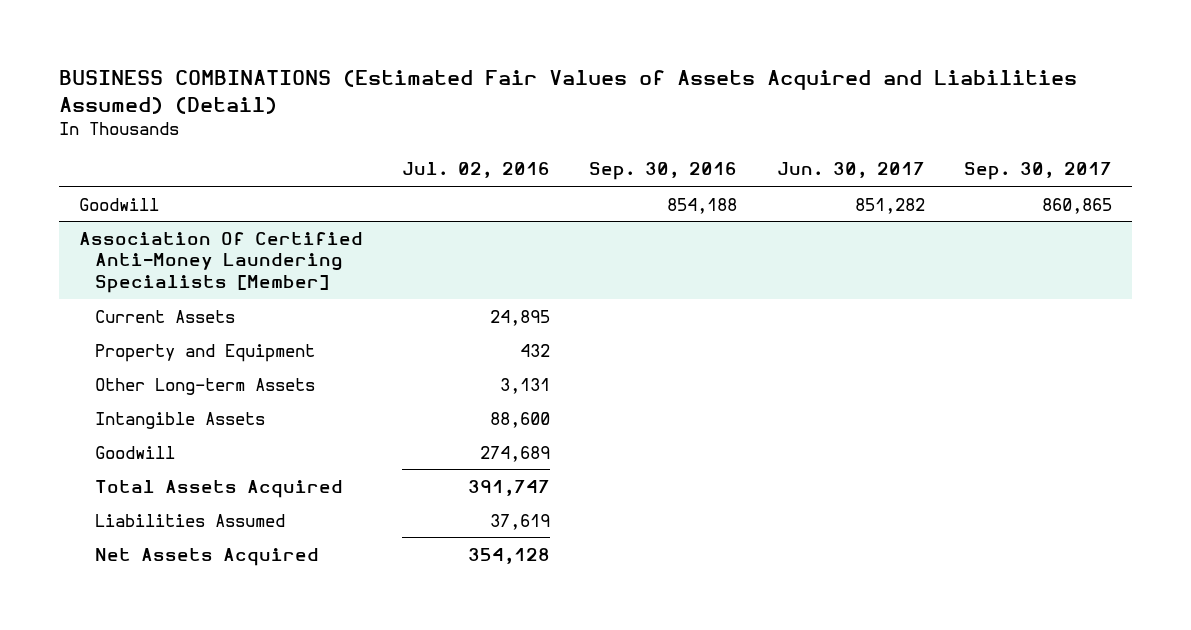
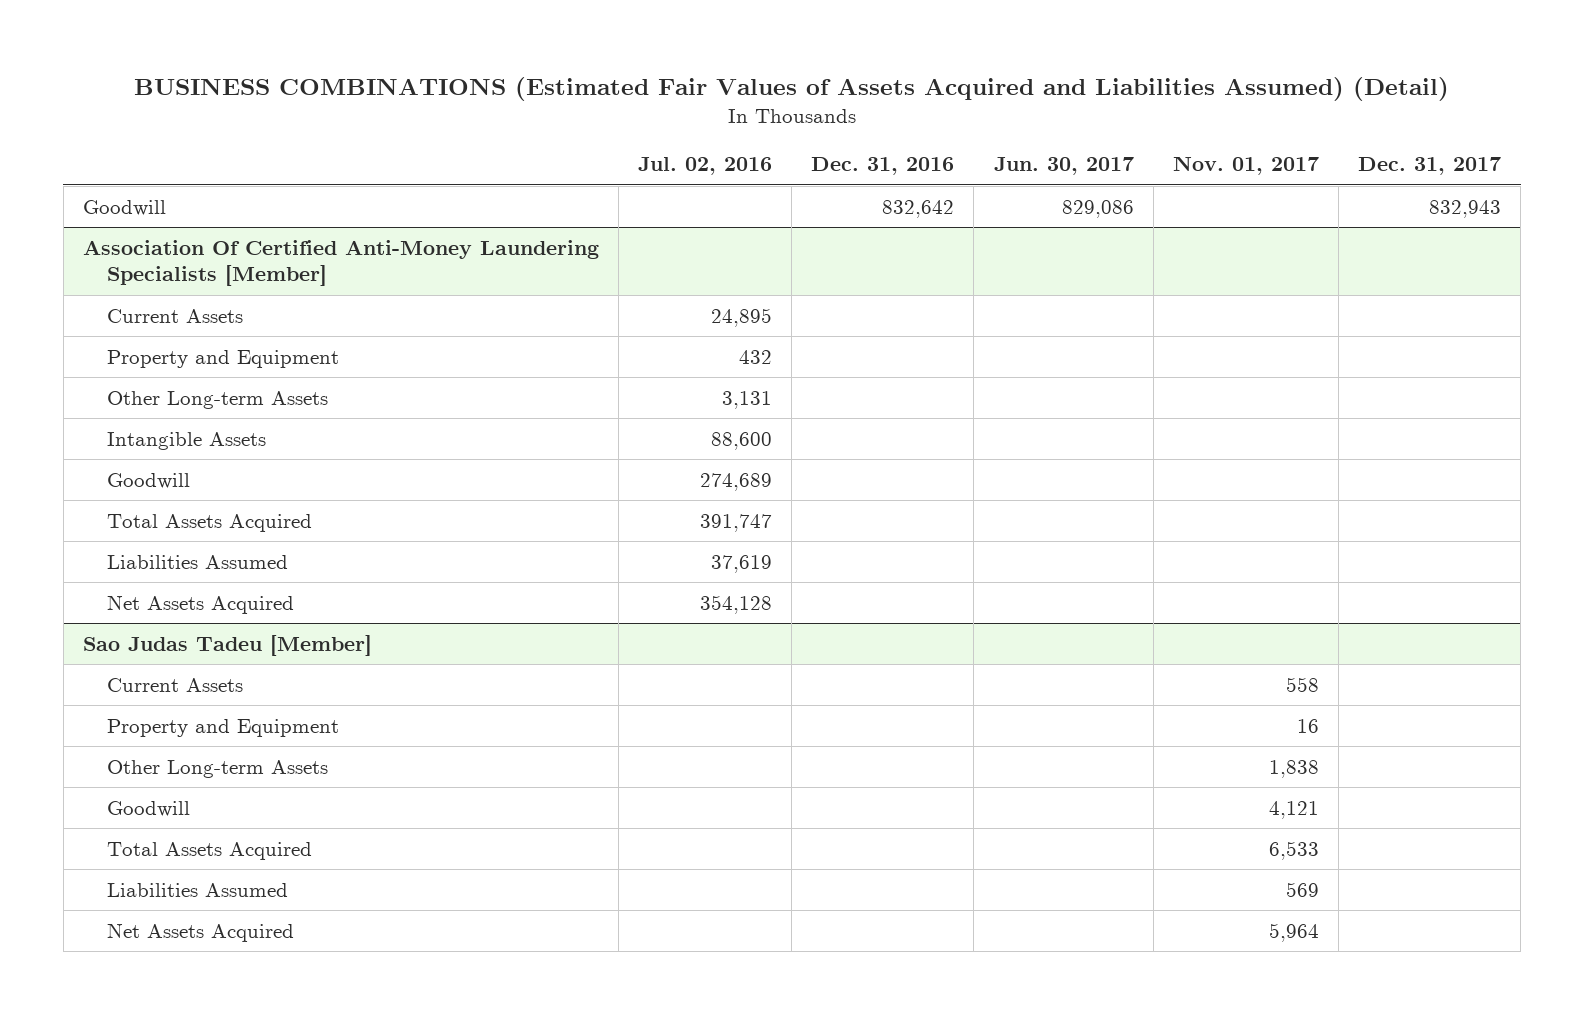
- | Jul. 02, 2016 | Sep. 30, 2016 | Jun. 30, 2017 | Sep. 30, 2017
+ | Jul. 02, 2016 | Dec. 31, 2016 | Jun. 30, 2017 | Nov. 01, 2017 | Dec. 31, 2017
- Goodwill | | 854,188 | 851,282 | 860,865
+ Goodwill | | 832,642 | 829,086 | | 832,943
+ Sao Judas Tadeu [Member]
+ Current Assets | | | | 558 |
+ Property and Equipment | | | | 16 |
+ Other Long-term Assets | | | | 1,838 |
+ Goodwill | | | | 4,121 |
+ Total Assets Acquired | | | | 6,533 |
+ Liabilities Assumed | | | | 569 |
+ Net Assets Acquired | | | | 5,964 |

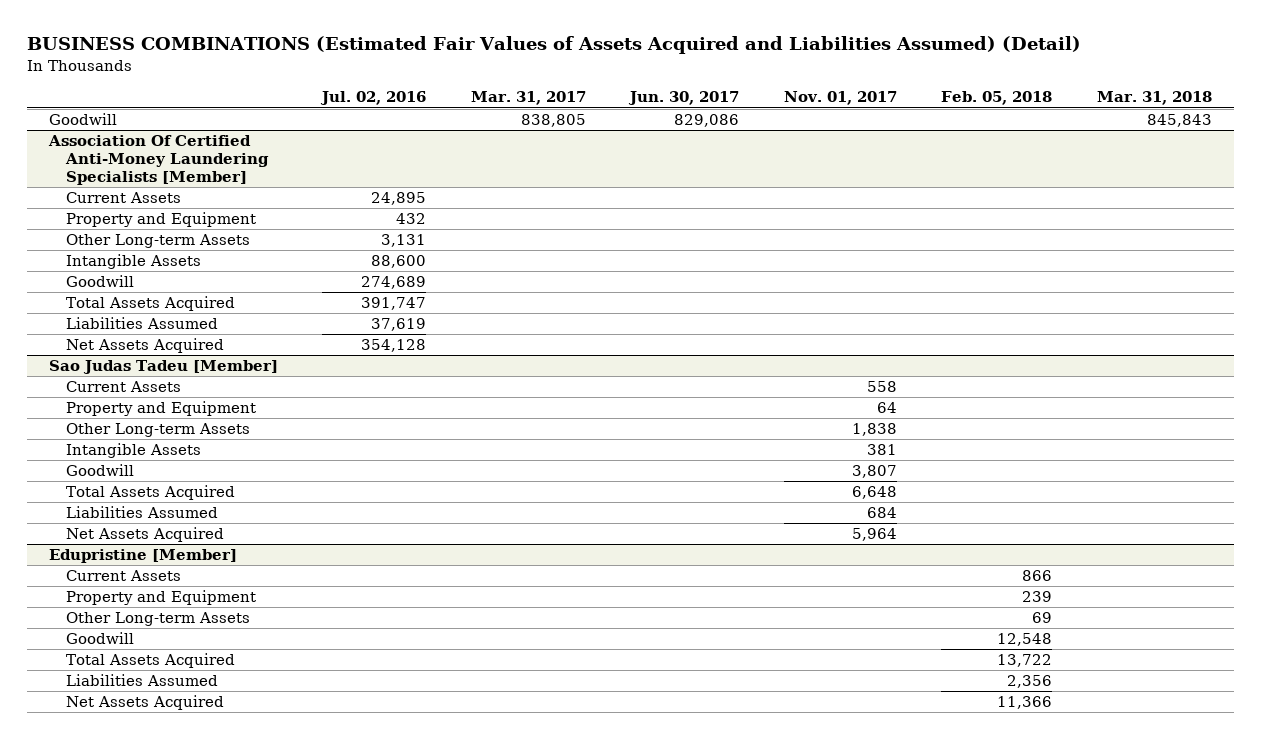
- | Jul. 02, 2016 | Dec. 31, 2016 | Jun. 30, 2017 | Nov. 01, 2017 | Dec. 31, 2017
+ | Jul. 02, 2016 | Mar. 31, 2017 | Jun. 30, 2017 | Nov. 01, 2017 | Feb. 05, 2018 | Mar. 31, 2018
@ Sao Judas Tadeu [Member]
- Property and Equipment | | | | 16 |
+ Property and Equipment | | | | 64 | |
- Goodwill | | | | 4,121 |
- Total Assets Acquired | | | | 6,533 |
- Liabilities Assumed | | | | 569 |
+ Intangible Assets | | | | 381 | |
+ Goodwill | | | | 3,807 | |
+ Total Assets Acquired | | | | 6,648 | |
+ Liabilities Assumed | | | | 684 | |
+ Edupristine [Member]
+ Current Assets | | | | | 866 |
+ Property and Equipment | | | | | 239 |
+ Other Long-term Assets | | | | | 69 |
+ Goodwill | | | | | 12,548 |
+ Total Assets Acquired | | | | | 13,722 |
+ Liabilities Assumed | | | | | 2,356 |
+ Net Assets Acquired | | | | | 11,366 |

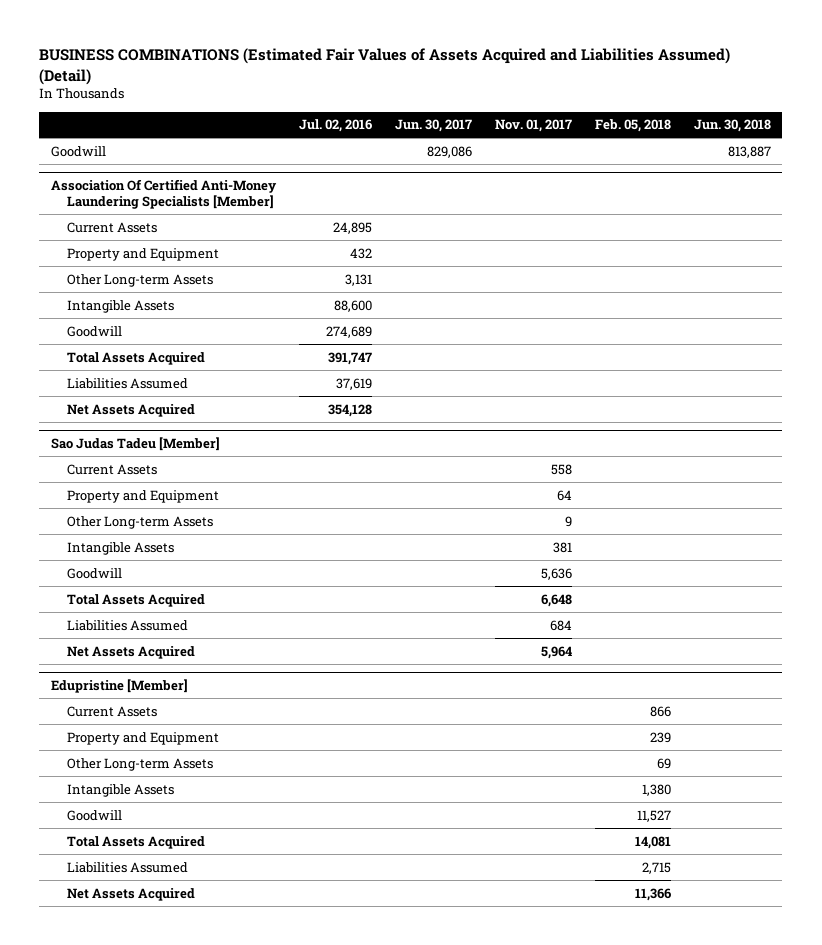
- | Jul. 02, 2016 | Mar. 31, 2017 | Jun. 30, 2017 | Nov. 01, 2017 | Feb. 05, 2018 | Mar. 31, 2018
+ | Jul. 02, 2016 | Jun. 30, 2017 | Nov. 01, 2017 | Feb. 05, 2018 | Jun. 30, 2018
@ Sao Judas Tadeu [Member]
- Other Long-term Assets | | | | 1,838 | |
+ Other Long-term Assets | | | 9 | |
- Goodwill | | | | 3,807 | |
+ Goodwill | | | 5,636 | |
@ Edupristine [Member]
- Goodwill | | | | | 12,548 |
- Total Assets Acquired | | | | | 13,722 |
- Liabilities Assumed | | | | | 2,356 |
+ Intangible Assets | | | | 1,380 |
+ Goodwill | | | | 11,527 |
+ Total Assets Acquired | | | | 14,081 |
+ Liabilities Assumed | | | | 2,715 |

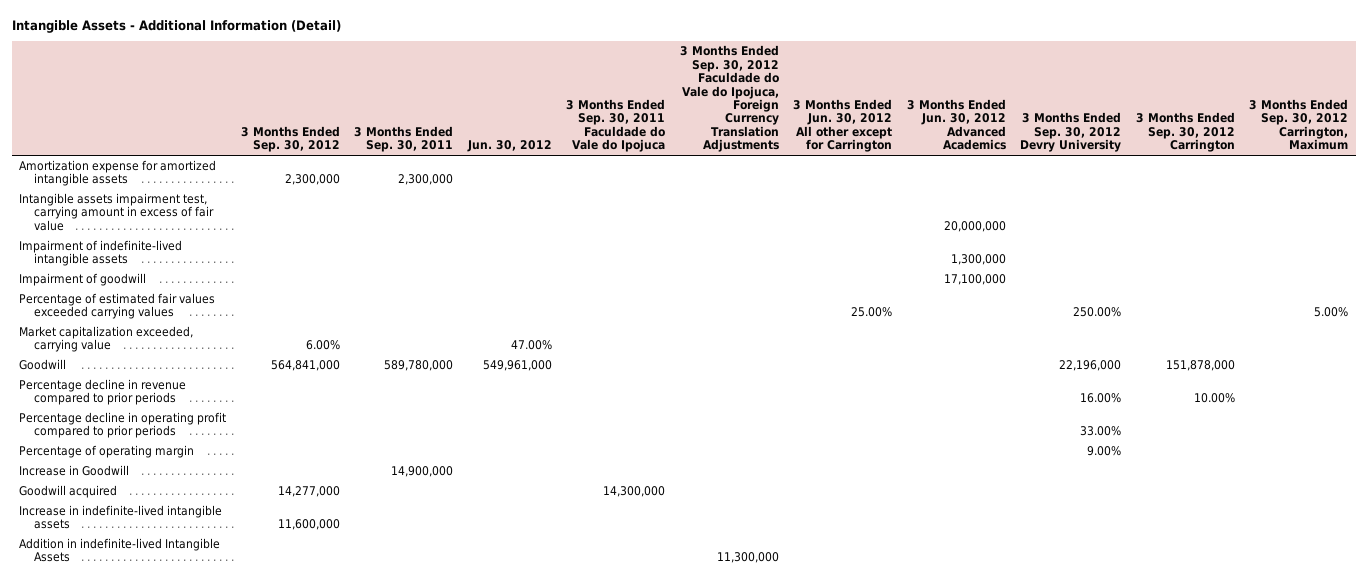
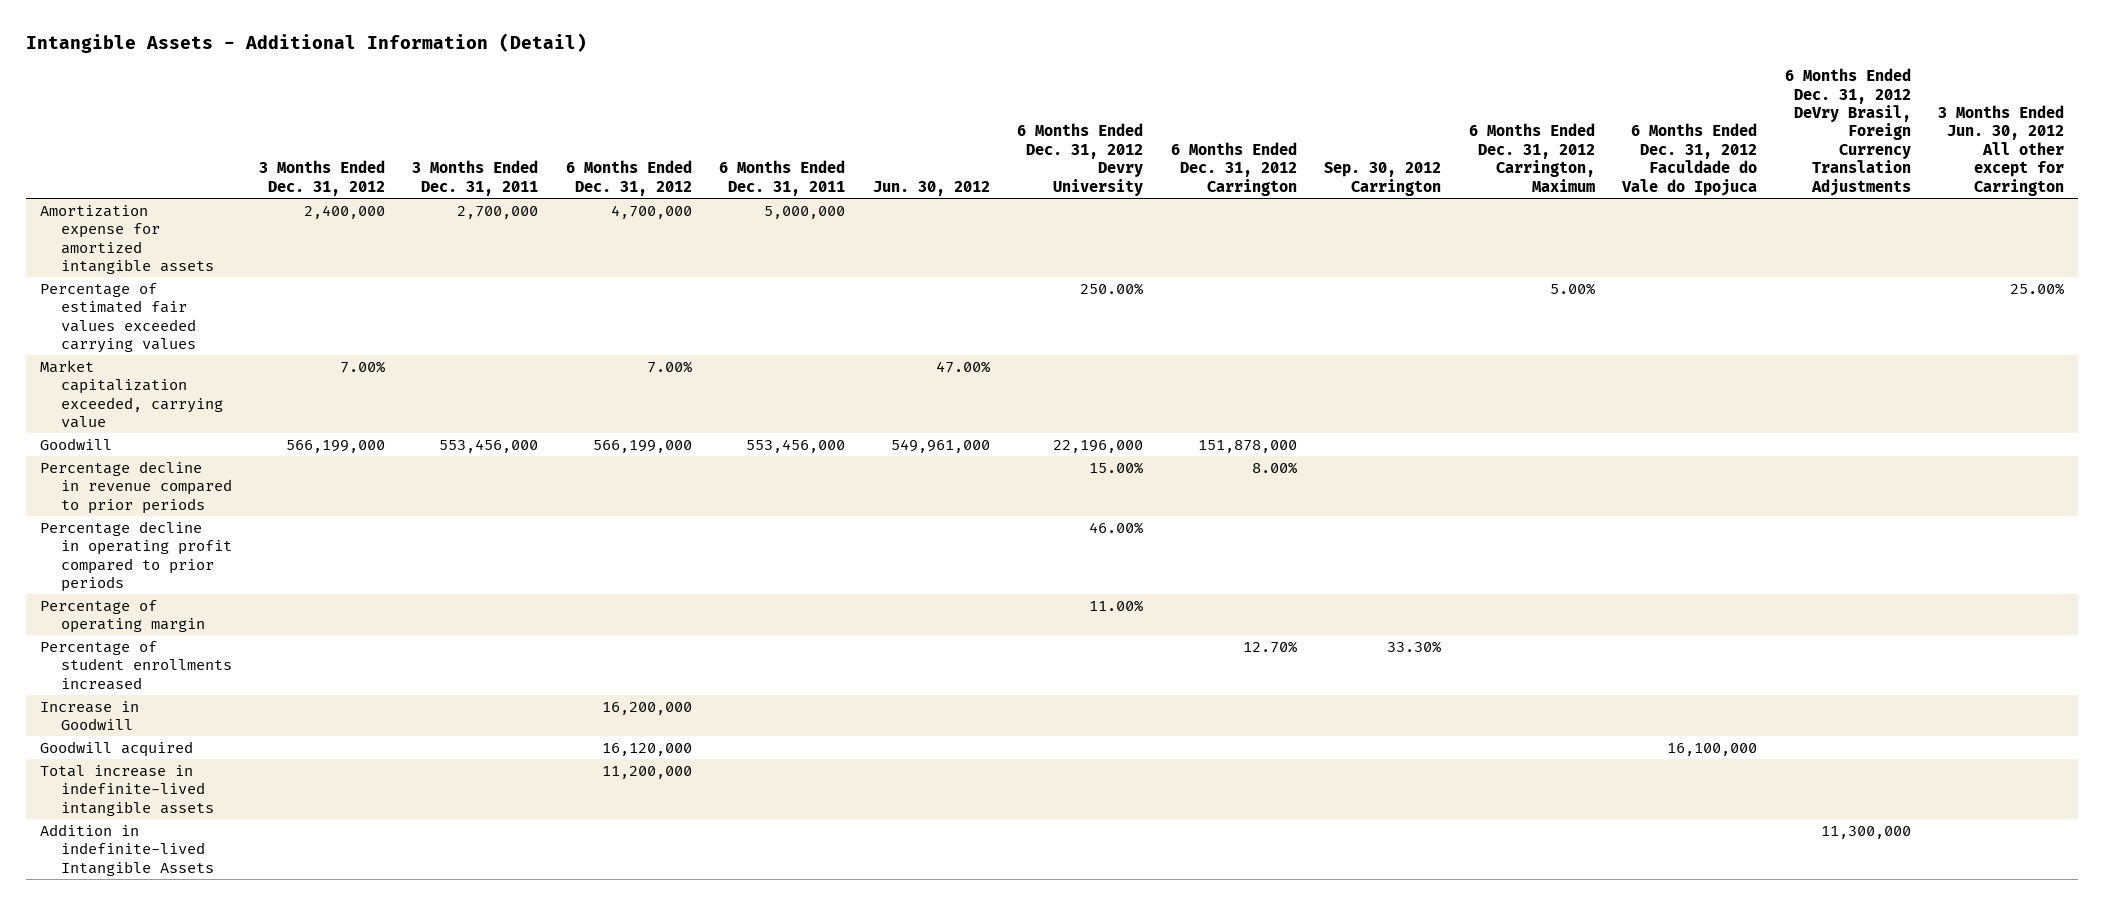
- | 3 Months Ended Sep. 30, 2012 | 3 Months Ended Sep. 30, 2011 | Jun. 30, 2012 | 3 Months Ended Sep. 30, 2011 Faculdade do Vale do Ipojuca | 3 Months Ended Sep. 30, 2012 Faculdade do Vale do Ipojuca, Foreign Currency Translation Adjustments | 3 Months Ended Jun. 30, 2012 All other except for Carrington | 3 Months Ended Jun. 30, 2012 Advanced Academics | 3 Months Ended Sep. 30, 2012 Devry University | 3 Months Ended Sep. 30, 2012 Carrington | 3 Months Ended Sep. 30, 2012 Carrington, Maximum
+ | 3 Months Ended Dec. 31, 2012 | 3 Months Ended Dec. 31, 2011 | 6 Months Ended Dec. 31, 2012 | 6 Months Ended Dec. 31, 2011 | Jun. 30, 2012 | 6 Months Ended Dec. 31, 2012 Devry University | 6 Months Ended Dec. 31, 2012 Carrington | Sep. 30, 2012 Carrington | 6 Months Ended Dec. 31, 2012 Carrington, Maximum | 6 Months Ended Dec. 31, 2012 Faculdade do Vale do Ipojuca | 6 Months Ended Dec. 31, 2012 DeVry Brasil, Foreign Currency Translation Adjustments | 3 Months Ended Jun. 30, 2012 All other except for Carrington
- Intangible assets impairment test, carrying amount in excess of fair value | | | | | | | 20,000,000 | | |
- Impairment of indefinite-lived intangible assets | | | | | | | 1,300,000 | | |
- Impairment of goodwill | | | | | | | 17,100,000 | | |
+ Percentage of student enrollments increased | | | | | | | 12.70% | 33.30% | | | |
- Increase in indefinite-lived intangible assets | 11,600,000 | | | | | | | | |
+ Total increase in indefinite-lived intangible assets | | | 11,200,000 | | | | | | | | |

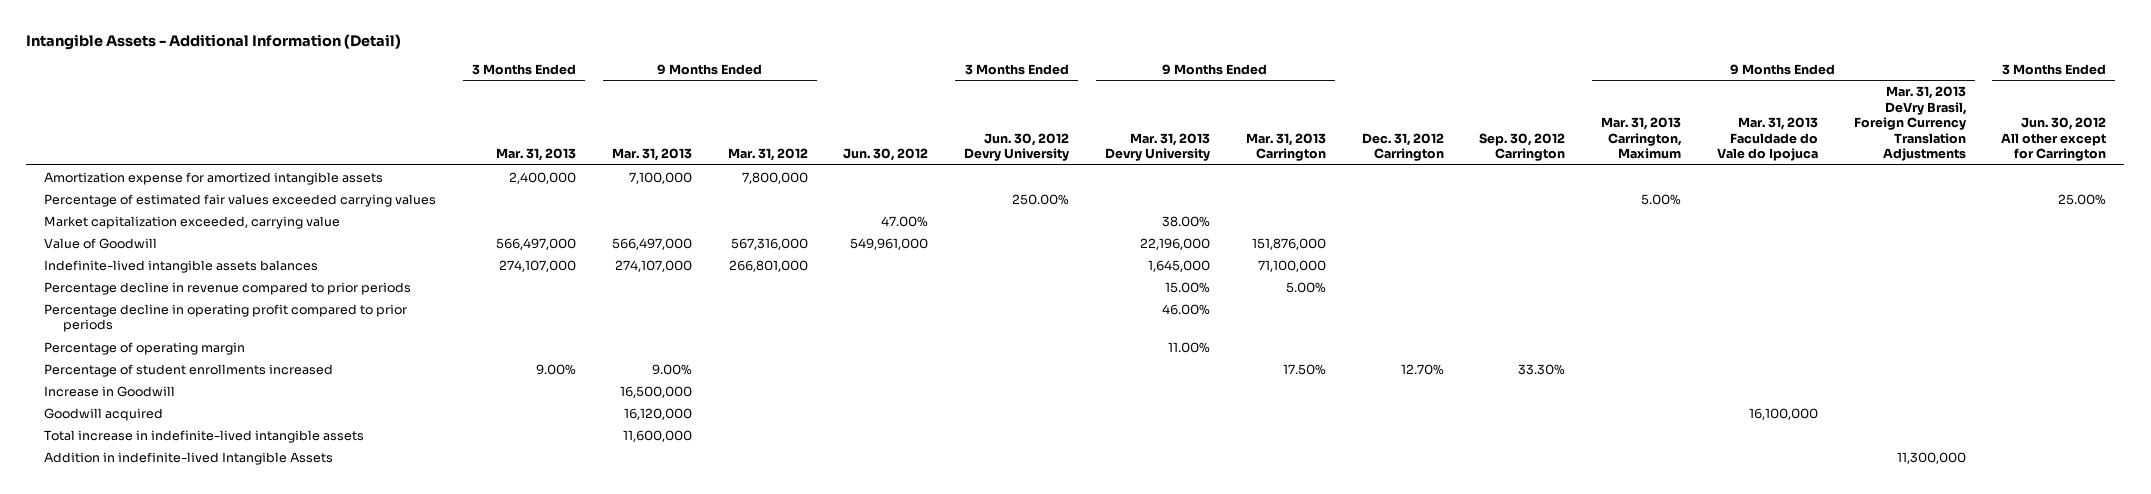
- | 3 Months Ended Dec. 31, 2012 | 3 Months Ended Dec. 31, 2011 | 6 Months Ended Dec. 31, 2012 | 6 Months Ended Dec. 31, 2011 | Jun. 30, 2012 | 6 Months Ended Dec. 31, 2012 Devry University | 6 Months Ended Dec. 31, 2012 Carrington | Sep. 30, 2012 Carrington | 6 Months Ended Dec. 31, 2012 Carrington, Maximum | 6 Months Ended Dec. 31, 2012 Faculdade do Vale do Ipojuca | 6 Months Ended Dec. 31, 2012 DeVry Brasil, Foreign Currency Translation Adjustments | 3 Months Ended Jun. 30, 2012 All other except for Carrington
+ | 3 Months Ended Mar. 31, 2013 | 9 Months Ended Mar. 31, 2013 | 9 Months Ended Mar. 31, 2012 | Jun. 30, 2012 | 3 Months Ended Jun. 30, 2012 Devry University | 9 Months Ended Mar. 31, 2013 Devry University | 9 Months Ended Mar. 31, 2013 Carrington | Dec. 31, 2012 Carrington | Sep. 30, 2012 Carrington | 9 Months Ended Mar. 31, 2013 Carrington, Maximum | 9 Months Ended Mar. 31, 2013 Faculdade do Vale do Ipojuca | 9 Months Ended Mar. 31, 2013 DeVry Brasil, Foreign Currency Translation Adjustments | 3 Months Ended Jun. 30, 2012 All other except for Carrington
- Goodwill | 566,199,000 | 553,456,000 | 566,199,000 | 553,456,000 | 549,961,000 | 22,196,000 | 151,878,000 | | | | |
+ Value of Goodwill | 566,497,000 | 566,497,000 | 567,316,000 | 549,961,000 | | 22,196,000 | 151,876,000 | | | | | |
+ Indefinite-lived intangible assets balances | 274,107,000 | 274,107,000 | 266,801,000 | | | 1,645,000 | 71,100,000 | | | | | |

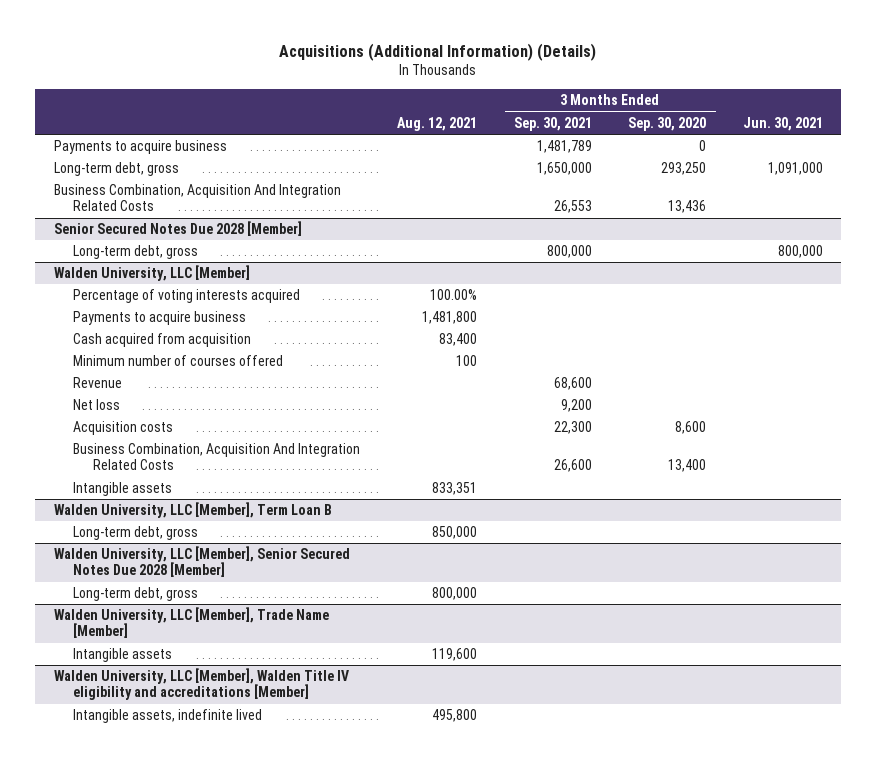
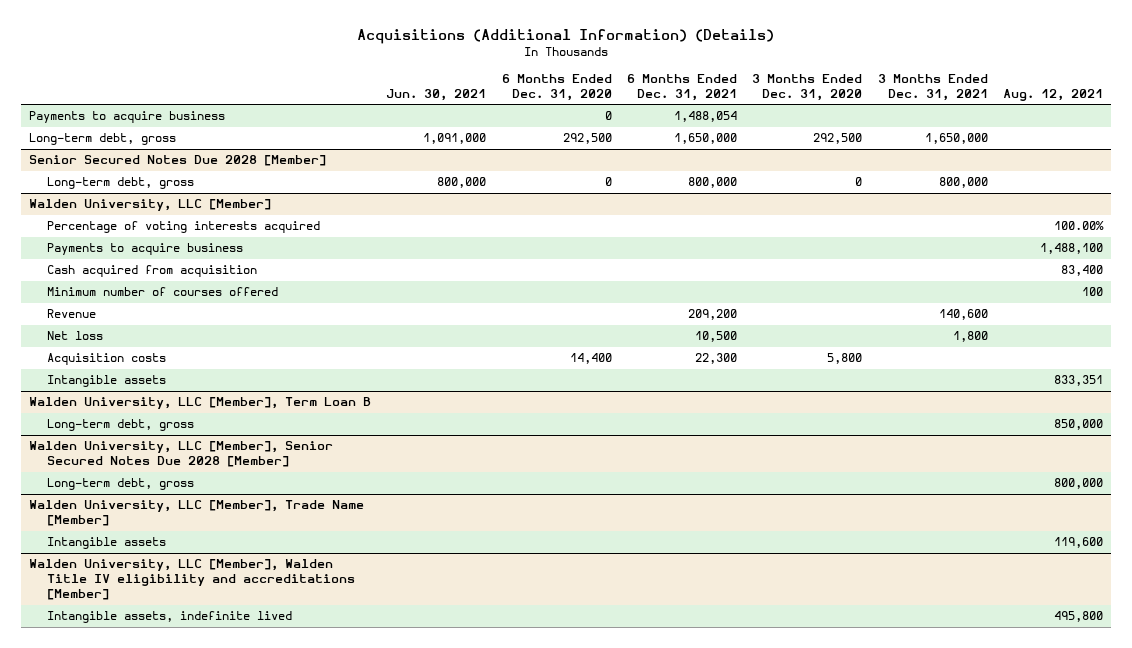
- | Aug. 12, 2021 | 3 Months Ended Sep. 30, 2021 | 3 Months Ended Sep. 30, 2020 | Jun. 30, 2021
+ | Jun. 30, 2021 | 6 Months Ended Dec. 31, 2020 | 6 Months Ended Dec. 31, 2021 | 3 Months Ended Dec. 31, 2020 | 3 Months Ended Dec. 31, 2021 | Aug. 12, 2021
- Business Combination, Acquisition And Integration Related Costs | | 26,553 | 13,436 |
@ Walden University, LLC [Member]
- Payments to acquire business | 1,481,800 | | |
+ Payments to acquire business | | | | | | 1,488,100
- Business Combination, Acquisition And Integration Related Costs | | 26,600 | 13,400 |

